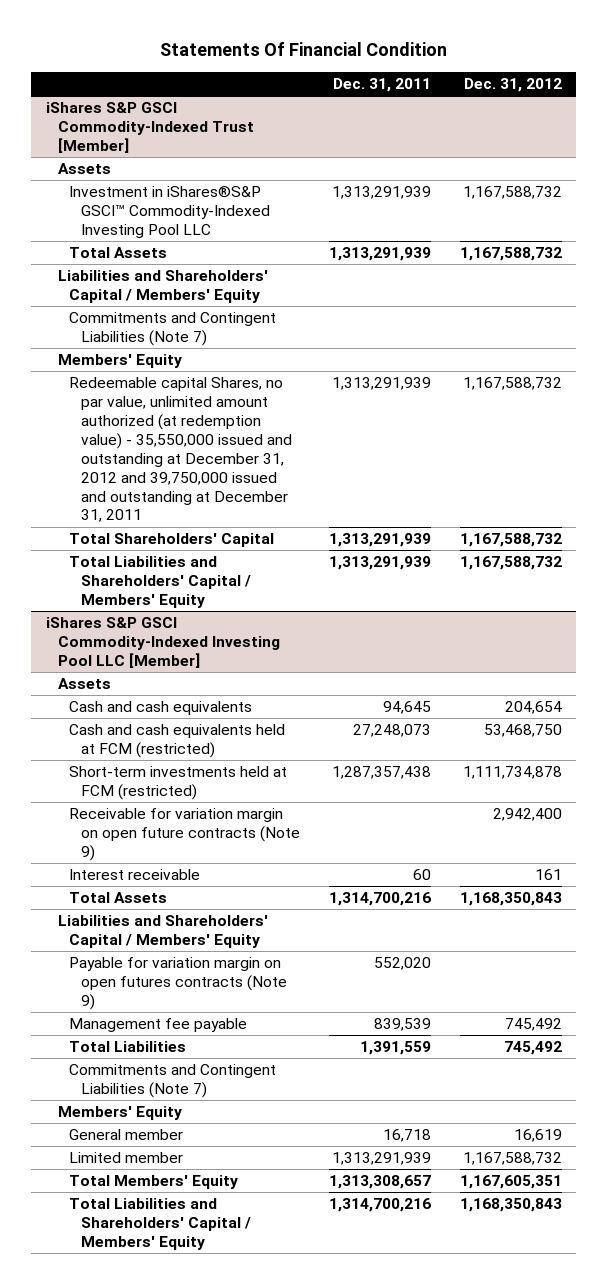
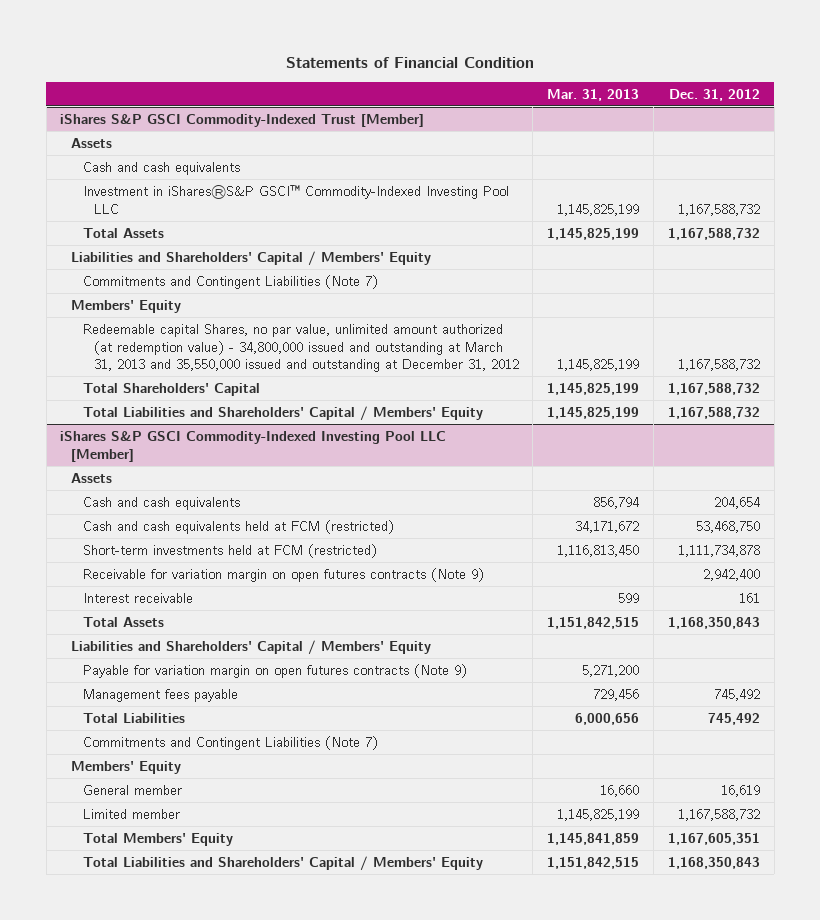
- Statements Of Financial Condition
+ Statements of Financial Condition
- | Dec. 31, 2011 | Dec. 31, 2012
+ | Mar. 31, 2013 | Dec. 31, 2012
@ iShares S&P GSCI Commodity-Indexed Trust [Member]
+ Cash and cash equivalents
- Redeemable capital Shares, no par value, unlimited amount authorized (at redemption value) - 35,550,000 issued and outstanding at December 31, 2012 and 39,750,000 issued and outstanding at December 31, 2011 | 1,313,291,939 | 1,167,588,732
+ Redeemable capital Shares, no par value, unlimited amount authorized (at redemption value) - 34,800,000 issued and outstanding at March 31, 2013 and 35,550,000 issued and outstanding at December 31, 2012 | 1,145,825,199 | 1,167,588,732
@ iShares S&P GSCI Commodity-Indexed Investing Pool LLC [Member]
- Receivable for variation margin on open future contracts (Note 9) | | 2,942,400
+ Receivable for variation margin on open futures contracts (Note 9) | | 2,942,400
- Management fee payable | 839,539 | 745,492
+ Management fees payable | 729,456 | 745,492

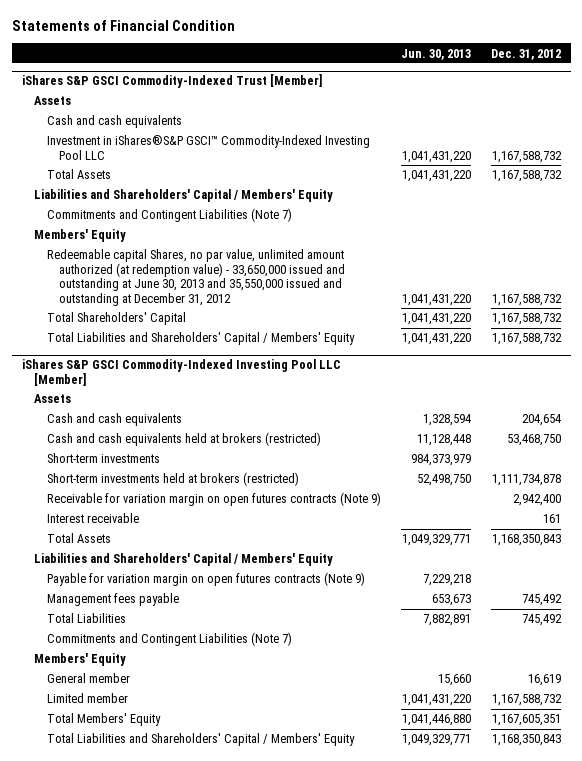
- | Mar. 31, 2013 | Dec. 31, 2012
+ | Jun. 30, 2013 | Dec. 31, 2012
@ iShares S&P GSCI Commodity-Indexed Trust [Member]
- Redeemable capital Shares, no par value, unlimited amount authorized (at redemption value) - 34,800,000 issued and outstanding at March 31, 2013 and 35,550,000 issued and outstanding at December 31, 2012 | 1,145,825,199 | 1,167,588,732
+ Redeemable capital Shares, no par value, unlimited amount authorized (at redemption value) - 33,650,000 issued and outstanding at June 30, 2013 and 35,550,000 issued and outstanding at December 31, 2012 | 1,041,431,220 | 1,167,588,732
@ iShares S&P GSCI Commodity-Indexed Investing Pool LLC [Member]
- Cash and cash equivalents held at FCM (restricted) | 34,171,672 | 53,468,750
- Short-term investments held at FCM (restricted) | 1,116,813,450 | 1,111,734,878
+ Cash and cash equivalents held at brokers (restricted) | 11,128,448 | 53,468,750
+ Short-term investments | 984,373,979 |
+ Short-term investments held at brokers (restricted) | 52,498,750 | 1,111,734,878

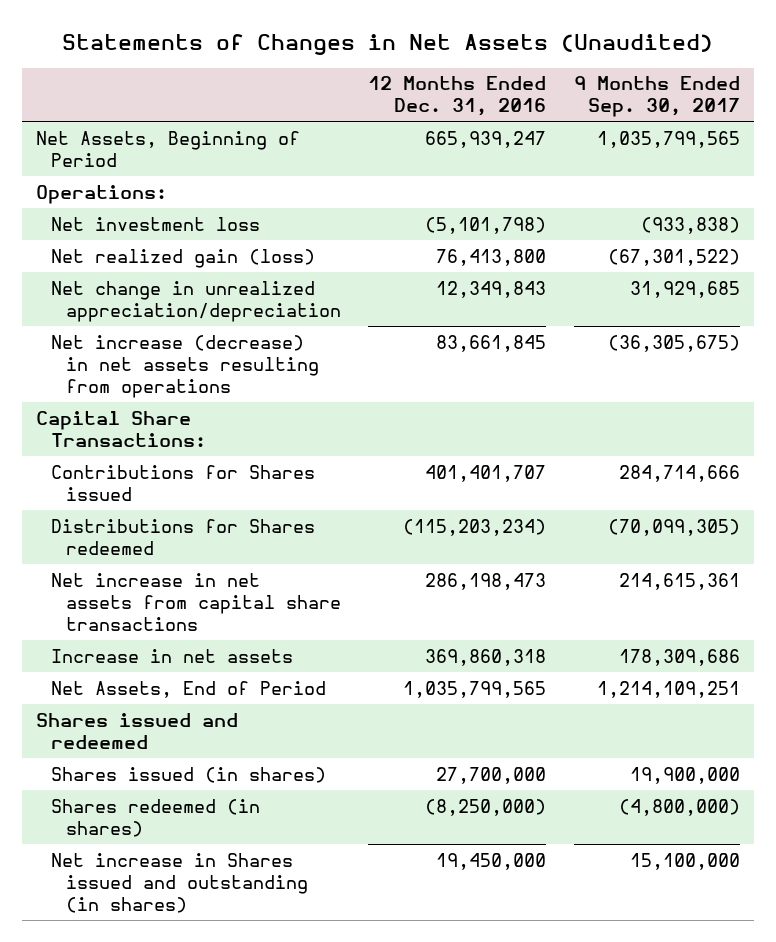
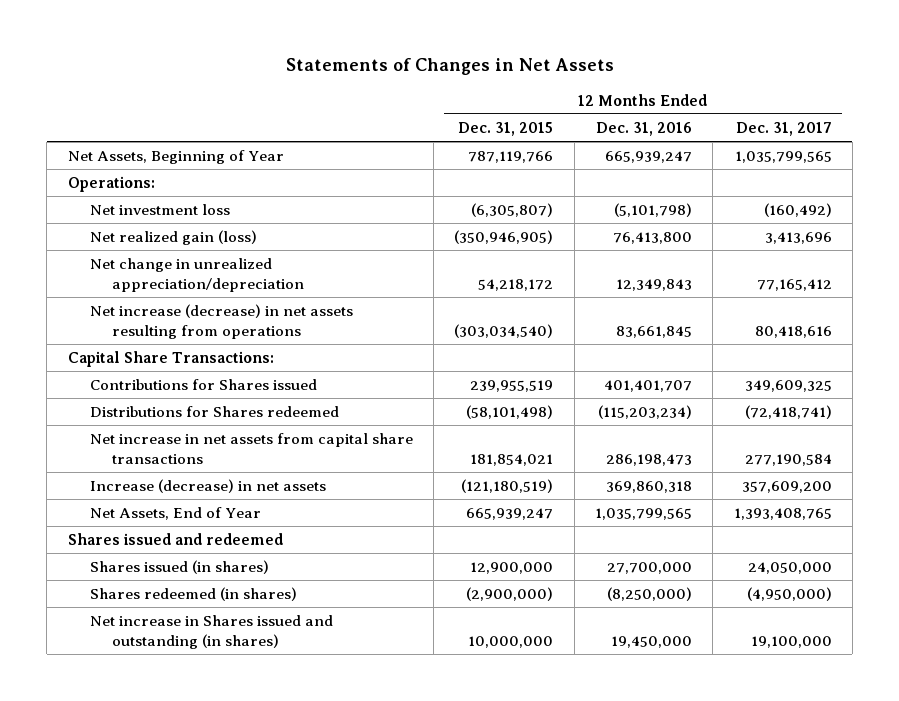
- Statements of Changes in Net Assets (Unaudited)
+ Statements of Changes in Net Assets
- | 12 Months Ended Dec. 31, 2016 | 9 Months Ended Sep. 30, 2017
+ | 12 Months Ended Dec. 31, 2015 | 12 Months Ended Dec. 31, 2016 | 12 Months Ended Dec. 31, 2017
- Net Assets, Beginning of Period | 665,939,247 | 1,035,799,565
+ Net Assets, Beginning of Year | 787,119,766 | 665,939,247 | 1,035,799,565
- Increase in net assets | 369,860,318 | 178,309,686
- Net Assets, End of Period | 1,035,799,565 | 1,214,109,251
+ Increase (decrease) in net assets | (121,180,519) | 369,860,318 | 357,609,200
+ Net Assets, End of Year | 665,939,247 | 1,035,799,565 | 1,393,408,765

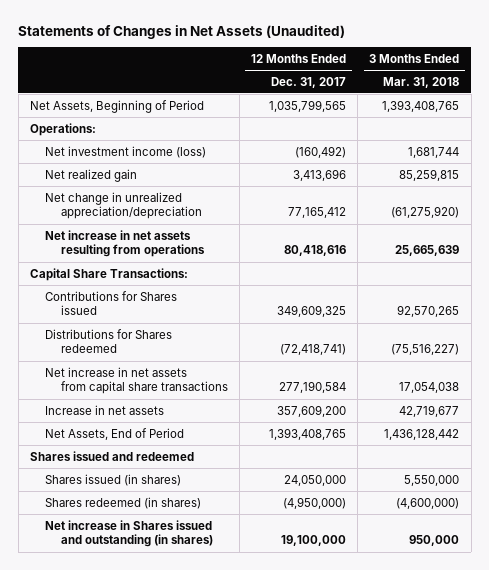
- Statements of Changes in Net Assets
+ Statements of Changes in Net Assets (Unaudited)
- | 12 Months Ended Dec. 31, 2015 | 12 Months Ended Dec. 31, 2016 | 12 Months Ended Dec. 31, 2017
+ | 12 Months Ended Dec. 31, 2017 | 3 Months Ended Mar. 31, 2018
- Net Assets, Beginning of Year | 787,119,766 | 665,939,247 | 1,035,799,565
+ Net Assets, Beginning of Period | 1,035,799,565 | 1,393,408,765
- Net investment loss | (6,305,807) | (5,101,798) | (160,492)
- Net realized gain (loss) | (350,946,905) | 76,413,800 | 3,413,696
+ Net investment income (loss) | (160,492) | 1,681,744
+ Net realized gain | 3,413,696 | 85,259,815
- Net increase (decrease) in net assets resulting from operations | (303,034,540) | 83,661,845 | 80,418,616
+ Net increase in net assets resulting from operations | 80,418,616 | 25,665,639
- Increase (decrease) in net assets | (121,180,519) | 369,860,318 | 357,609,200
- Net Assets, End of Year | 665,939,247 | 1,035,799,565 | 1,393,408,765
+ Increase in net assets | 357,609,200 | 42,719,677
+ Net Assets, End of Period | 1,393,408,765 | 1,436,128,442

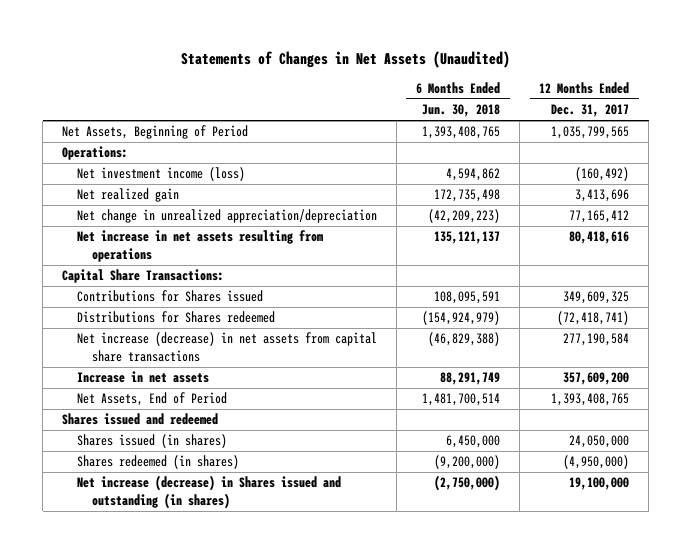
- | 12 Months Ended Dec. 31, 2017 | 3 Months Ended Mar. 31, 2018
+ | 6 Months Ended Jun. 30, 2018 | 12 Months Ended Dec. 31, 2017
- Net increase in net assets from capital share transactions | 277,190,584 | 17,054,038
+ Net increase (decrease) in net assets from capital share transactions | (46,829,388) | 277,190,584
- Net increase in Shares issued and outstanding (in shares) | 19,100,000 | 950,000
+ Net increase (decrease) in Shares issued and outstanding (in shares) | (2,750,000) | 19,100,000

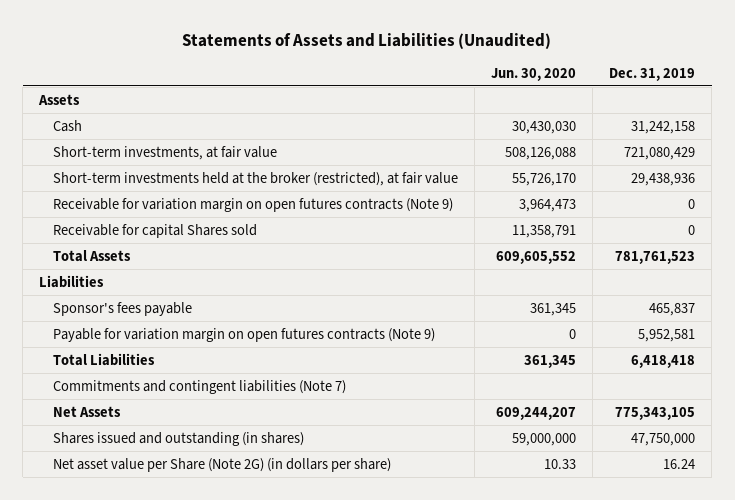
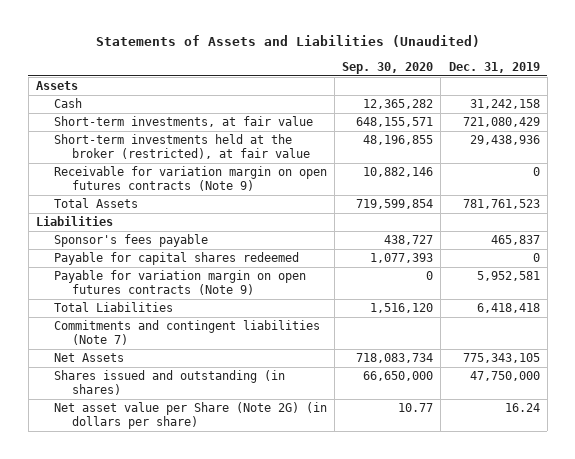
- | Jun. 30, 2020 | Dec. 31, 2019
+ | Sep. 30, 2020 | Dec. 31, 2019
- Receivable for capital Shares sold | 11,358,791 | 0
+ Payable for capital shares redeemed | 1,077,393 | 0

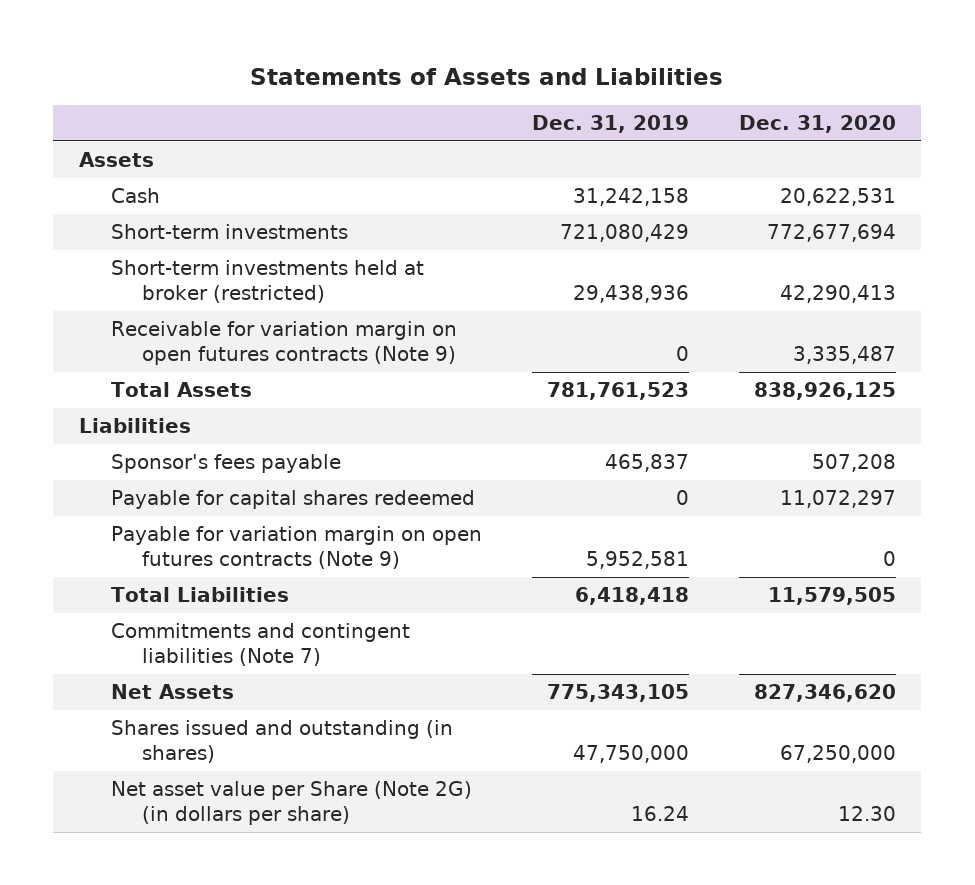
- Statements of Assets and Liabilities (Unaudited)
+ Statements of Assets and Liabilities
- | Sep. 30, 2020 | Dec. 31, 2019
+ | Dec. 31, 2019 | Dec. 31, 2020
- Short-term investments, at fair value | 648,155,571 | 721,080,429
- Short-term investments held at the broker (restricted), at fair value | 48,196,855 | 29,438,936
+ Short-term investments | 721,080,429 | 772,677,694
+ Short-term investments held at broker (restricted) | 29,438,936 | 42,290,413

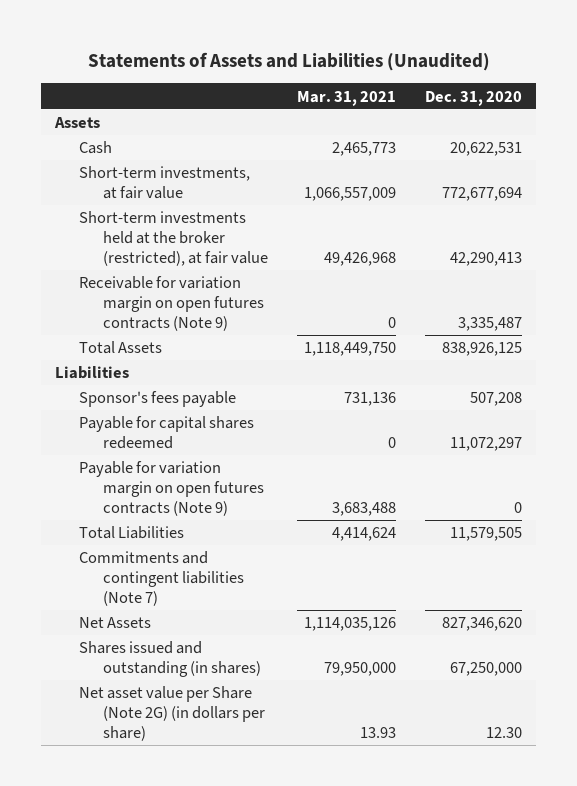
- Statements of Assets and Liabilities
+ Statements of Assets and Liabilities (Unaudited)
- | Dec. 31, 2019 | Dec. 31, 2020
+ | Mar. 31, 2021 | Dec. 31, 2020
- Short-term investments | 721,080,429 | 772,677,694
- Short-term investments held at broker (restricted) | 29,438,936 | 42,290,413
+ Short-term investments, at fair value | 1,066,557,009 | 772,677,694
+ Short-term investments held at the broker (restricted), at fair value | 49,426,968 | 42,290,413

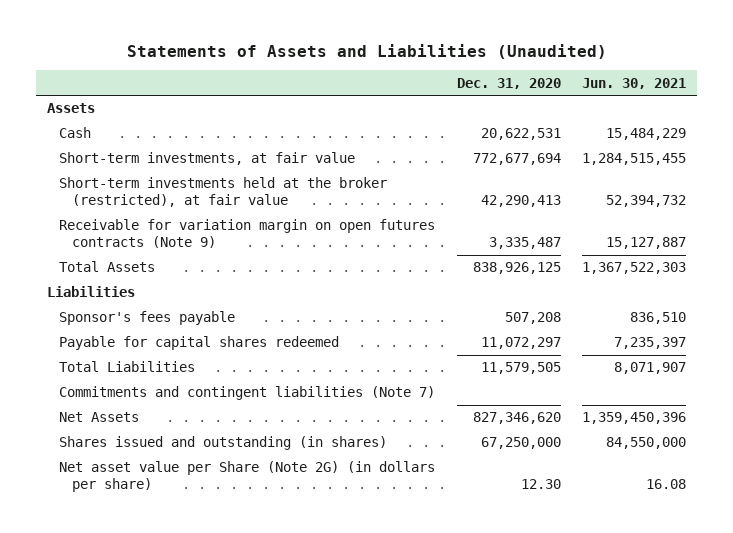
- | Mar. 31, 2021 | Dec. 31, 2020
+ | Dec. 31, 2020 | Jun. 30, 2021
- Payable for variation margin on open futures contracts (Note 9) | 3,683,488 | 0

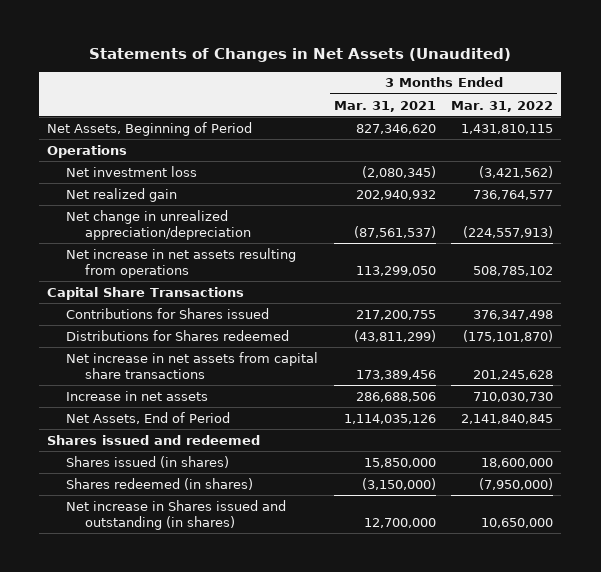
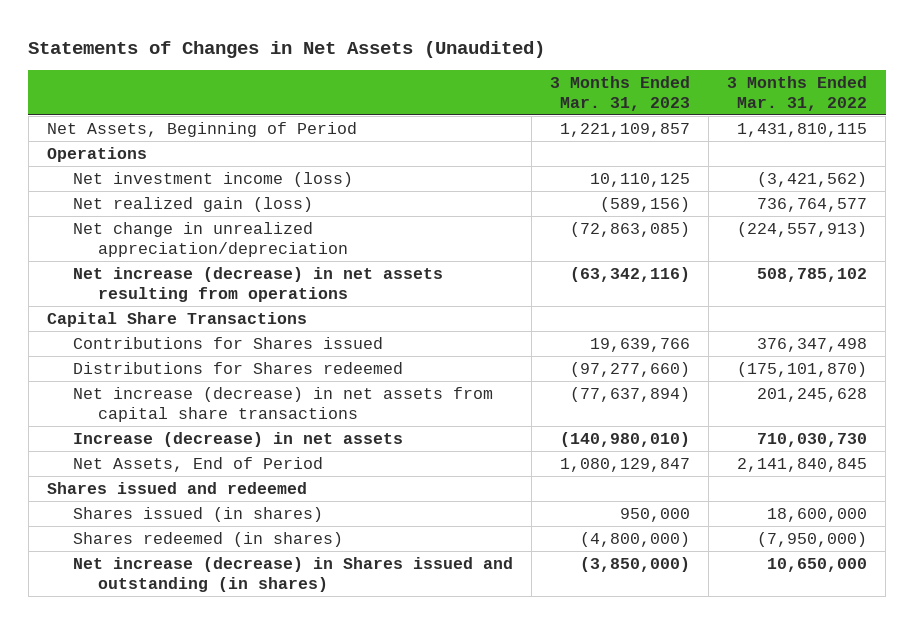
- | 3 Months Ended Mar. 31, 2021 | 3 Months Ended Mar. 31, 2022
+ | 3 Months Ended Mar. 31, 2023 | 3 Months Ended Mar. 31, 2022
- Net investment loss | (2,080,345) | (3,421,562)
- Net realized gain | 202,940,932 | 736,764,577
+ Net investment income (loss) | 10,110,125 | (3,421,562)
+ Net realized gain (loss) | (589,156) | 736,764,577
- Net increase in net assets resulting from operations | 113,299,050 | 508,785,102
+ Net increase (decrease) in net assets resulting from operations | (63,342,116) | 508,785,102
- Net increase in net assets from capital share transactions | 173,389,456 | 201,245,628
- Increase in net assets | 286,688,506 | 710,030,730
+ Net increase (decrease) in net assets from capital share transactions | (77,637,894) | 201,245,628
+ Increase (decrease) in net assets | (140,980,010) | 710,030,730
- Net increase in Shares issued and outstanding (in shares) | 12,700,000 | 10,650,000
+ Net increase (decrease) in Shares issued and outstanding (in shares) | (3,850,000) | 10,650,000

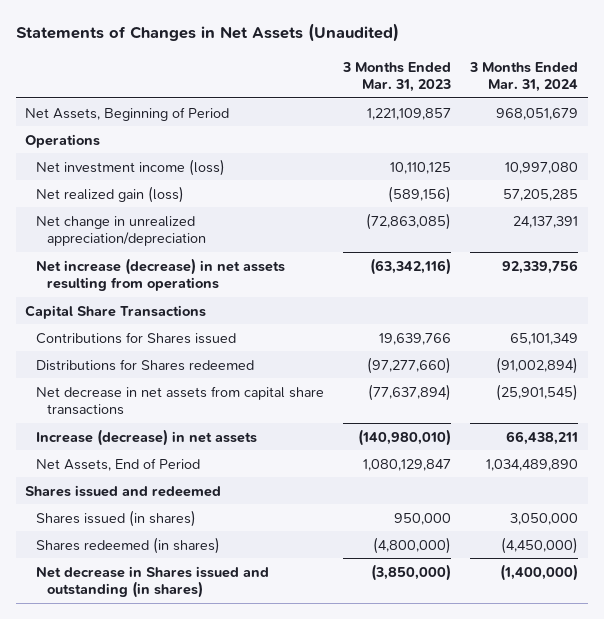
- | 3 Months Ended Mar. 31, 2023 | 3 Months Ended Mar. 31, 2022
+ | 3 Months Ended Mar. 31, 2023 | 3 Months Ended Mar. 31, 2024
- Net increase (decrease) in net assets from capital share transactions | (77,637,894) | 201,245,628
+ Net decrease in net assets from capital share transactions | (77,637,894) | (25,901,545)
- Net increase (decrease) in Shares issued and outstanding (in shares) | (3,850,000) | 10,650,000
+ Net decrease in Shares issued and outstanding (in shares) | (3,850,000) | (1,400,000)

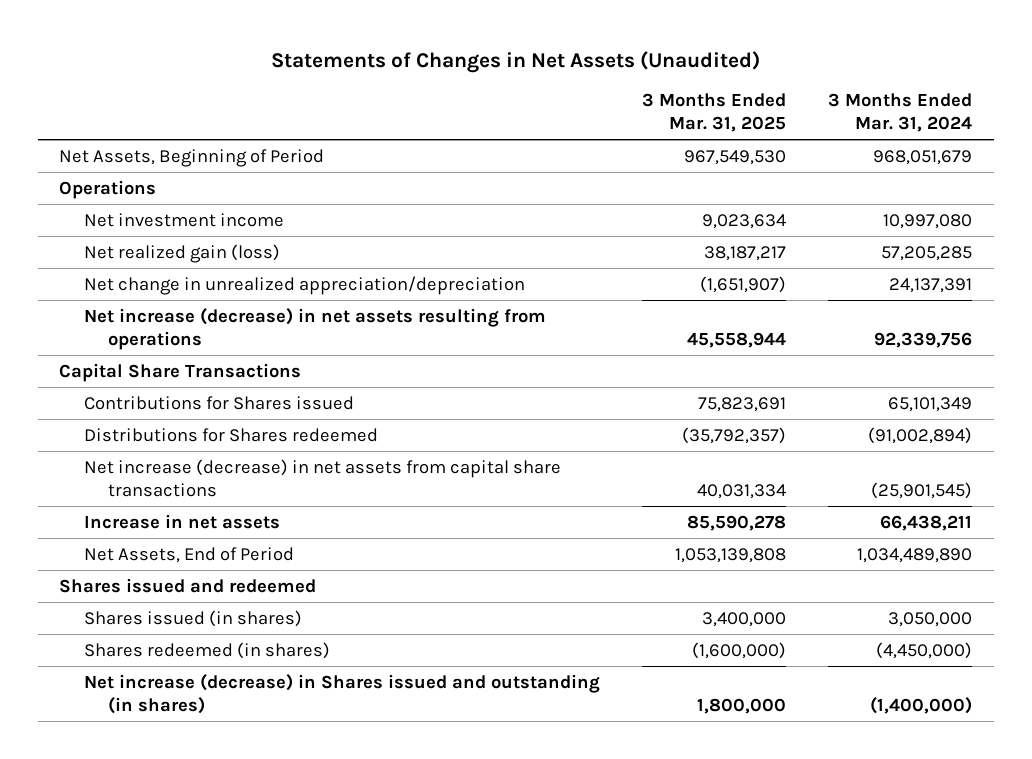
- | 3 Months Ended Mar. 31, 2023 | 3 Months Ended Mar. 31, 2024
+ | 3 Months Ended Mar. 31, 2025 | 3 Months Ended Mar. 31, 2024
- Net investment income (loss) | 10,110,125 | 10,997,080
+ Net investment income | 9,023,634 | 10,997,080
- Net decrease in net assets from capital share transactions | (77,637,894) | (25,901,545)
- Increase (decrease) in net assets | (140,980,010) | 66,438,211
+ Net increase (decrease) in net assets from capital share transactions | 40,031,334 | (25,901,545)
+ Increase in net assets | 85,590,278 | 66,438,211
- Net decrease in Shares issued and outstanding (in shares) | (3,850,000) | (1,400,000)
+ Net increase (decrease) in Shares issued and outstanding (in shares) | 1,800,000 | (1,400,000)

